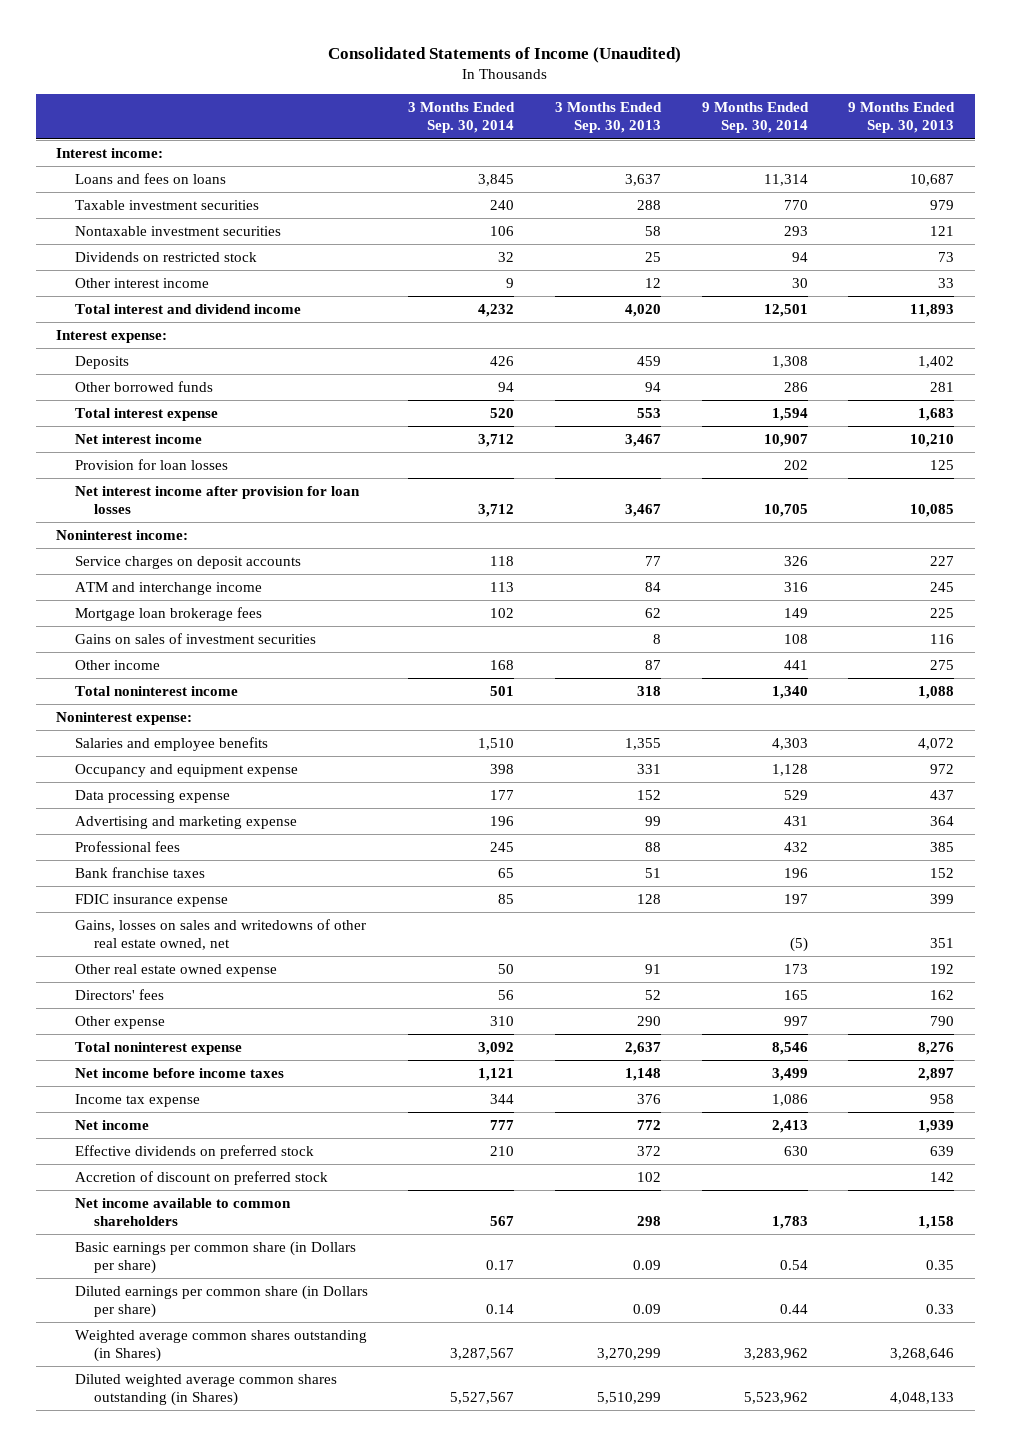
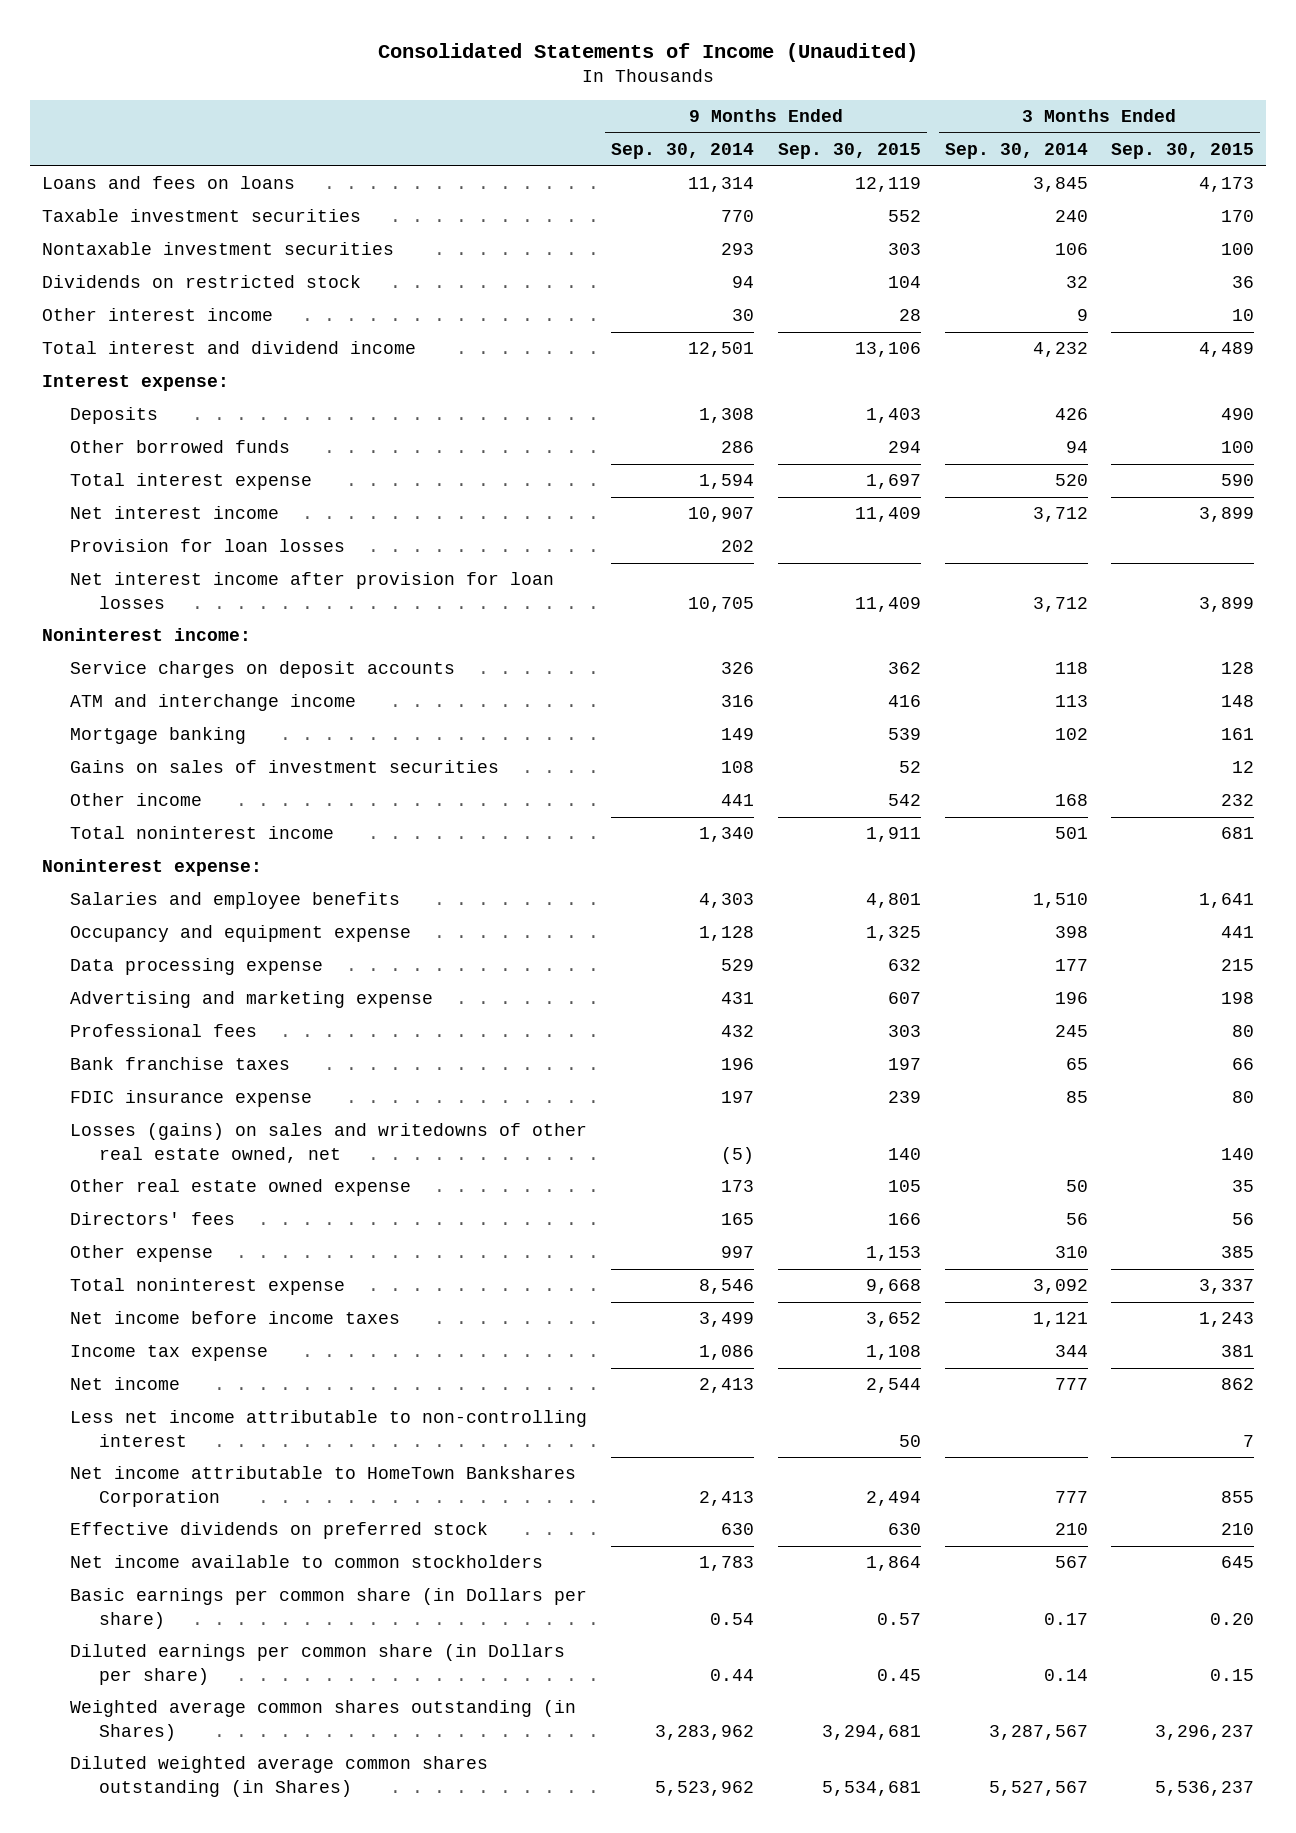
- | 3 Months Ended Sep. 30, 2014 | 3 Months Ended Sep. 30, 2013 | 9 Months Ended Sep. 30, 2014 | 9 Months Ended Sep. 30, 2013
+ | 9 Months Ended Sep. 30, 2014 | 9 Months Ended Sep. 30, 2015 | 3 Months Ended Sep. 30, 2014 | 3 Months Ended Sep. 30, 2015
- Interest income:
- Mortgage loan brokerage fees | 102 | 62 | 149 | 225
+ Mortgage banking | 149 | 539 | 102 | 161
- Gains, losses on sales and writedowns of other real estate owned, net | | | (5) | 351
+ Losses (gains) on sales and writedowns of other real estate owned, net | (5) | 140 | | 140
+ Less net income attributable to non-controlling interest | | 50 | | 7
+ Net income attributable to HomeTown Bankshares Corporation | 2,413 | 2,494 | 777 | 855
- Accretion of discount on preferred stock | | 102 | | 142
- Net income available to common shareholders | 567 | 298 | 1,783 | 1,158
+ Net income available to common stockholders | 1,783 | 1,864 | 567 | 645

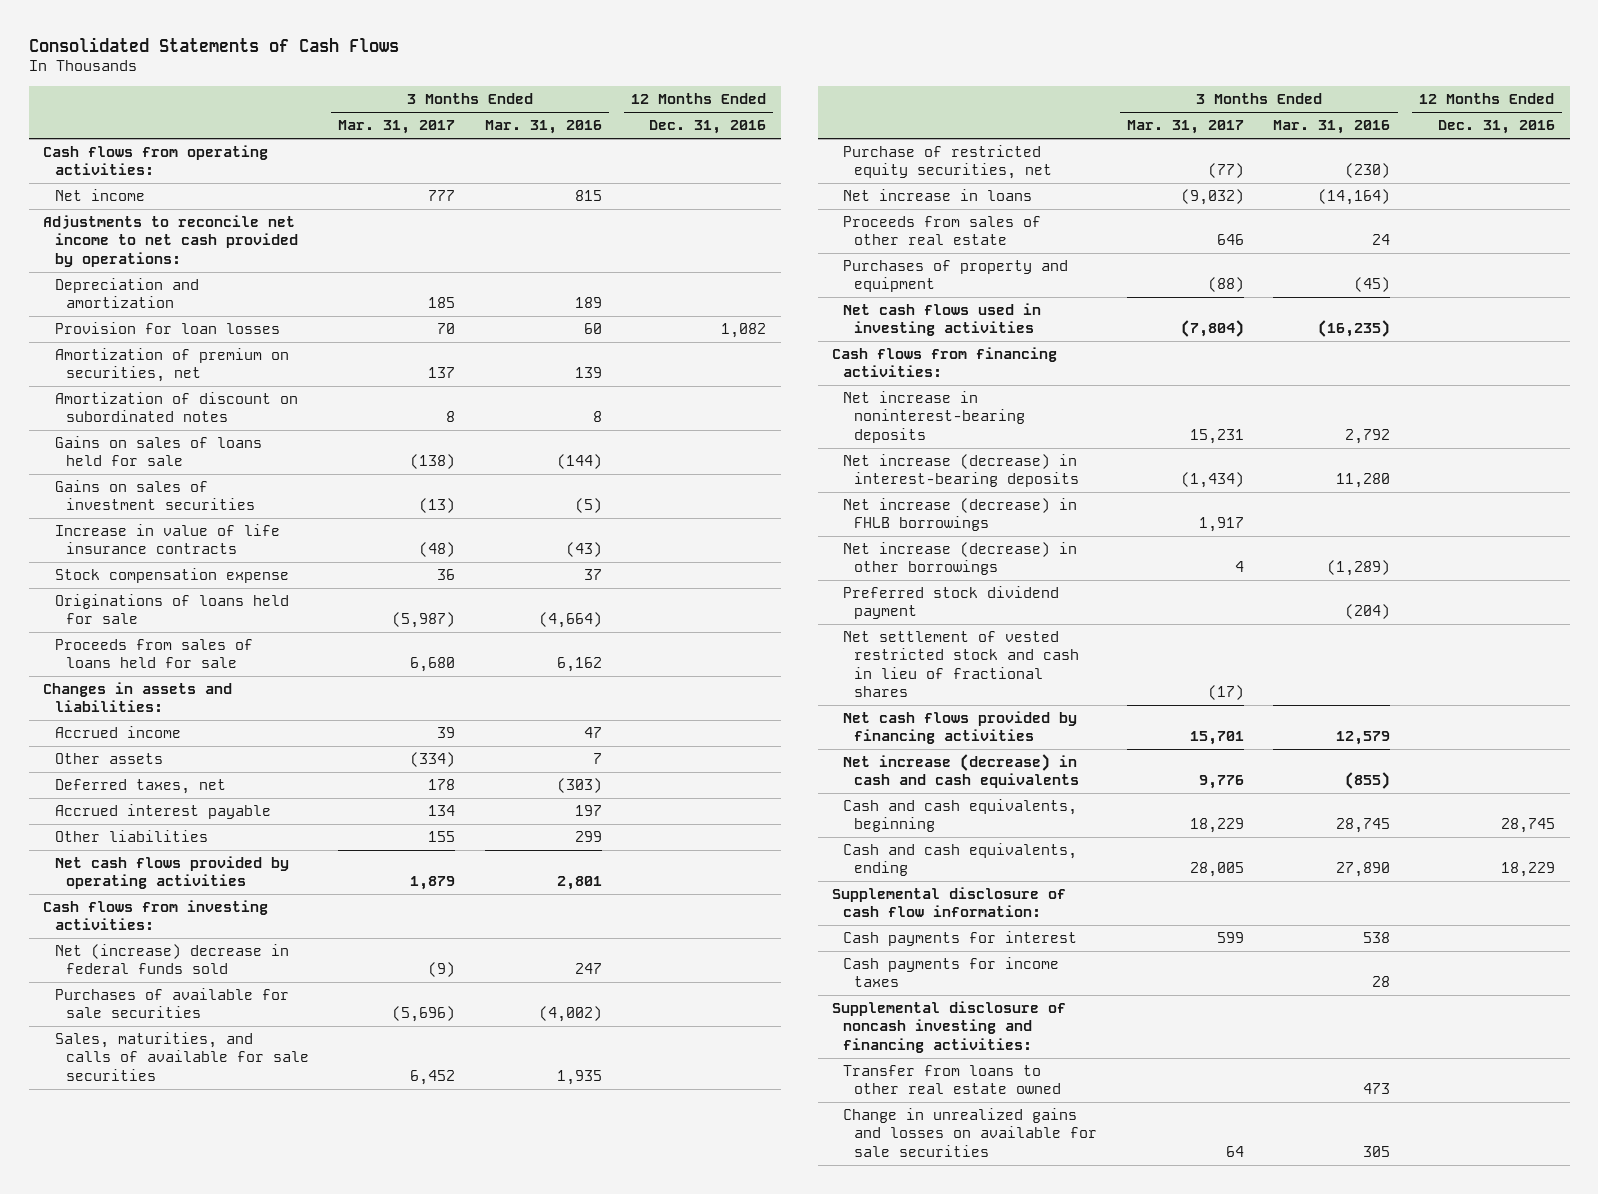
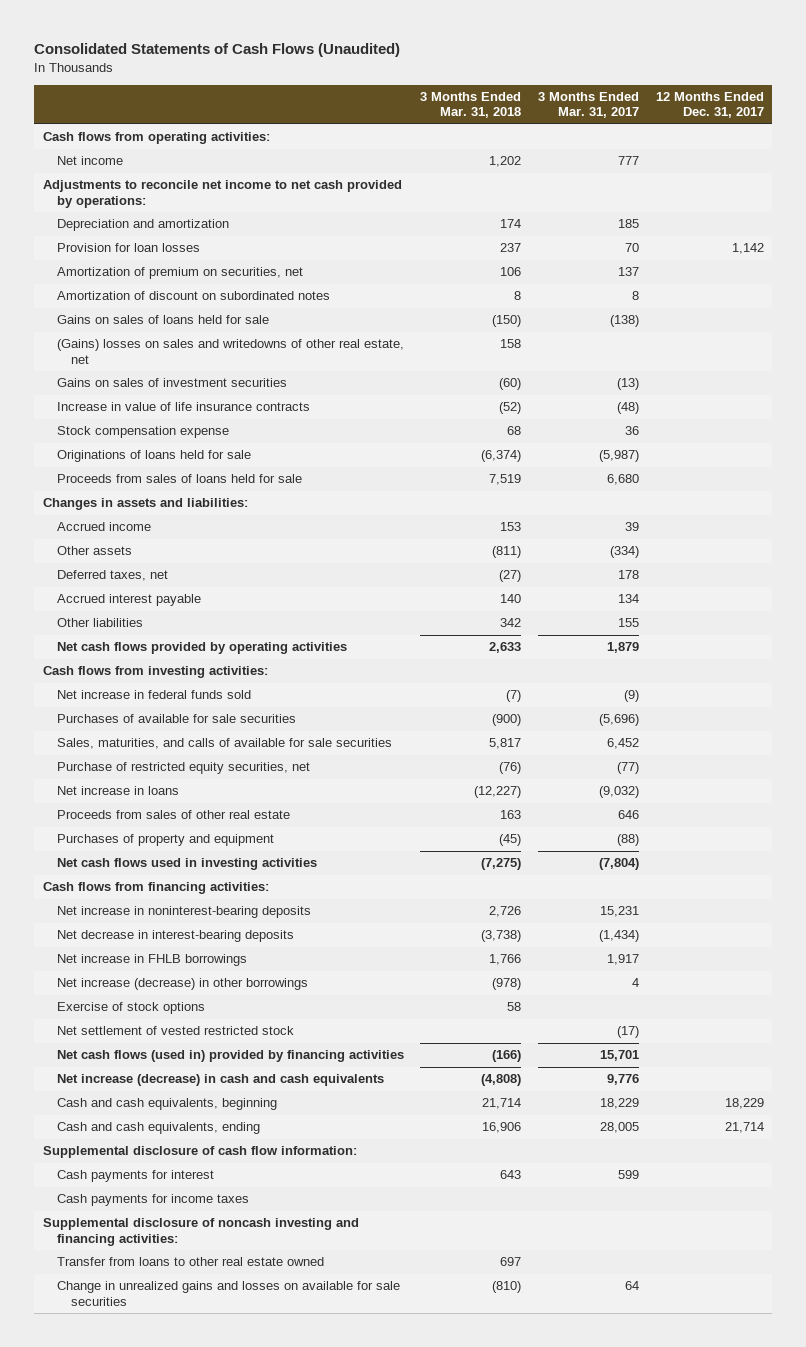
- Consolidated Statements of Cash Flows
+ Consolidated Statements of Cash Flows (Unaudited)
- | 3 Months Ended Mar. 31, 2017 | 3 Months Ended Mar. 31, 2016 | 12 Months Ended Dec. 31, 2016
+ | 3 Months Ended Mar. 31, 2018 | 3 Months Ended Mar. 31, 2017 | 12 Months Ended Dec. 31, 2017
+ (Gains) losses on sales and writedowns of other real estate, net | 158 | |
- Net (increase) decrease in federal funds sold | (9) | 247 |
+ Net increase in federal funds sold | (7) | (9) |
- Net increase (decrease) in interest-bearing deposits | (1,434) | 11,280 |
- Net increase (decrease) in FHLB borrowings | 1,917 | |
+ Net decrease in interest-bearing deposits | (3,738) | (1,434) |
+ Net increase in FHLB borrowings | 1,766 | 1,917 |
- Preferred stock dividend payment | | (204) |
- Net settlement of vested restricted stock and cash in lieu of fractional shares | (17) | |
- Net cash flows provided by financing activities | 15,701 | 12,579 |
+ Exercise of stock options | 58 | |
+ Net settlement of vested restricted stock | | (17) |
+ Net cash flows (used in) provided by financing activities | (166) | 15,701 |

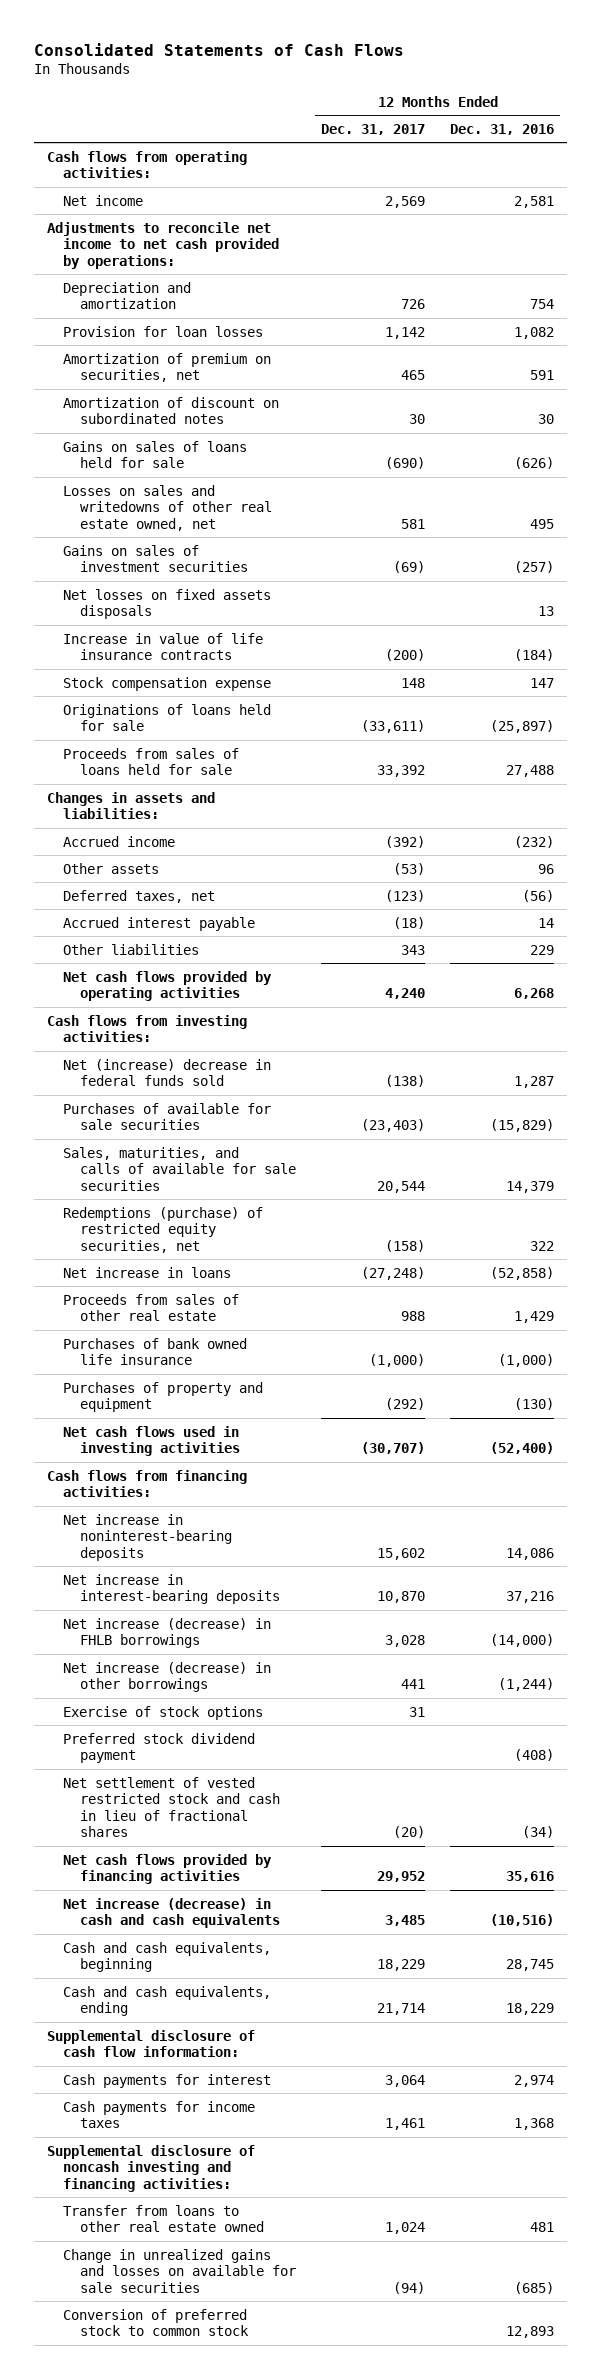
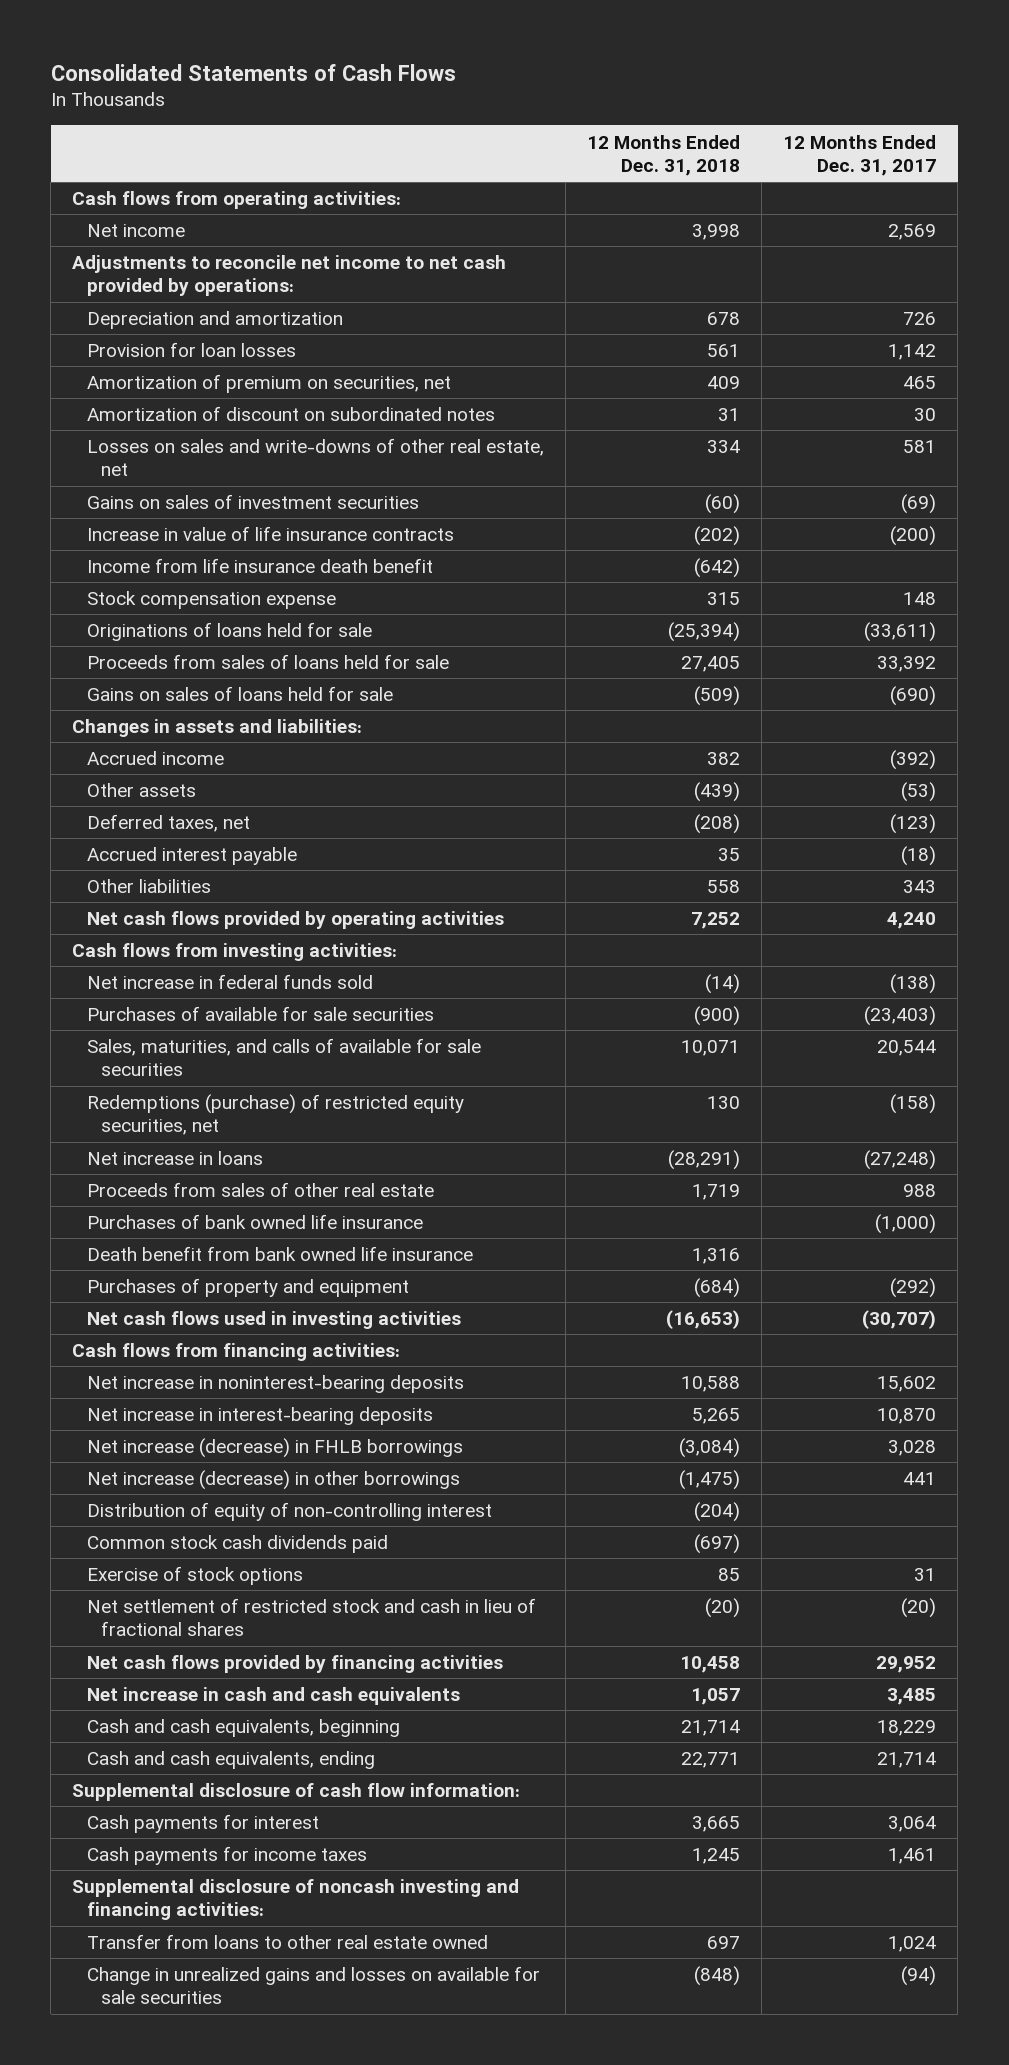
- | 12 Months Ended Dec. 31, 2017 | 12 Months Ended Dec. 31, 2016
+ | 12 Months Ended Dec. 31, 2018 | 12 Months Ended Dec. 31, 2017
- Losses on sales and writedowns of other real estate owned, net | 581 | 495
+ Losses on sales and write-downs of other real estate, net | 334 | 581
- Net losses on fixed assets disposals | | 13
+ Income from life insurance death benefit | (642) |
moved down: Gains on sales of loans held for sale | (509) | (690)
- Net (increase) decrease in federal funds sold | (138) | 1,287
+ Net increase in federal funds sold | (14) | (138)
+ Death benefit from bank owned life insurance | 1,316 |
+ Distribution of equity of non-controlling interest | (204) |
+ Common stock cash dividends paid | (697) |
- Preferred stock dividend payment | | (408)
- Net settlement of vested restricted stock and cash in lieu of fractional shares | (20) | (34)
+ Net settlement of restricted stock and cash in lieu of fractional shares | (20) | (20)
- Net increase (decrease) in cash and cash equivalents | 3,485 | (10,516)
+ Net increase in cash and cash equivalents | 1,057 | 3,485
- Conversion of preferred stock to common stock | | 12,893

